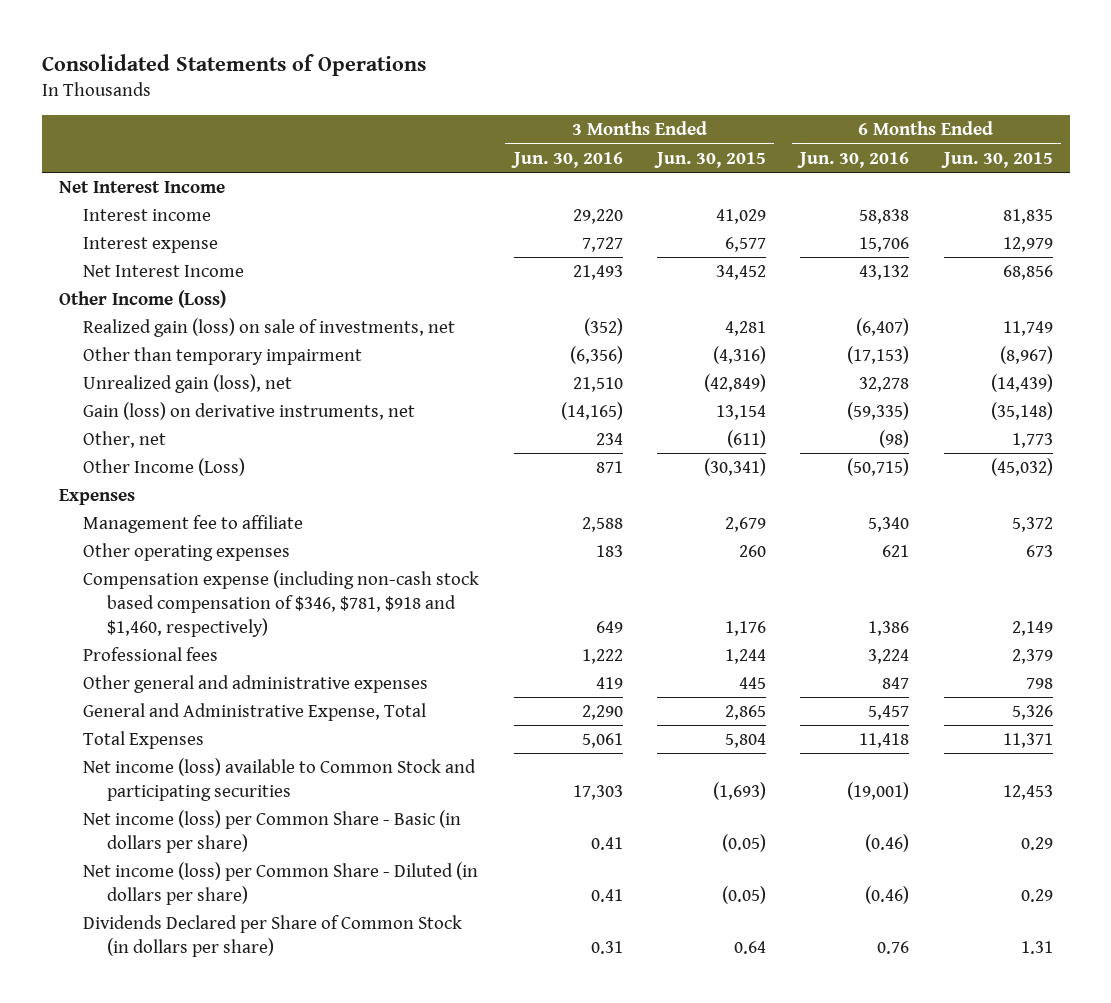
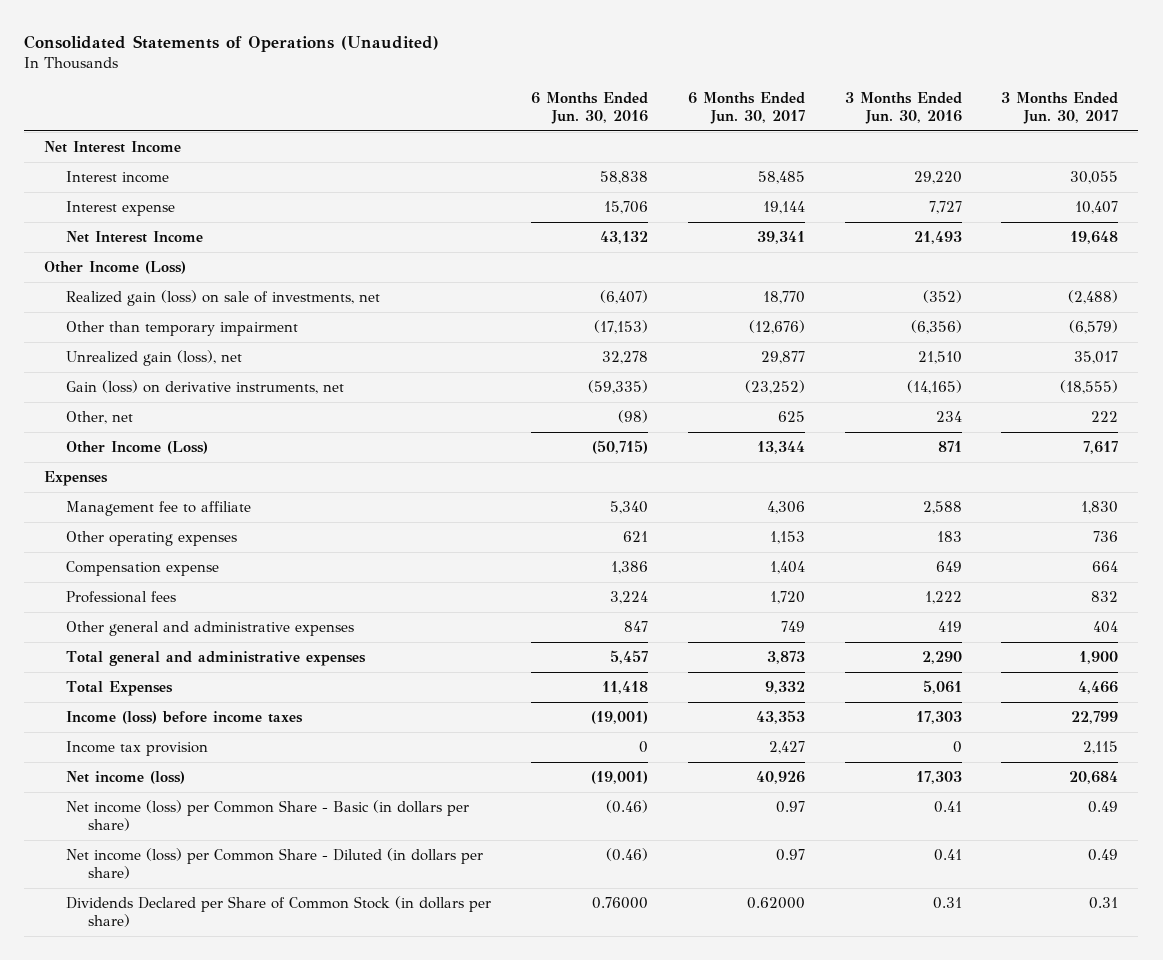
- Consolidated Statements of Operations
+ Consolidated Statements of Operations (Unaudited)
- | 3 Months Ended Jun. 30, 2016 | 3 Months Ended Jun. 30, 2015 | 6 Months Ended Jun. 30, 2016 | 6 Months Ended Jun. 30, 2015
+ | 6 Months Ended Jun. 30, 2016 | 6 Months Ended Jun. 30, 2017 | 3 Months Ended Jun. 30, 2016 | 3 Months Ended Jun. 30, 2017
- Compensation expense (including non-cash stock based compensation of $346, $781, $918 and $1,460, respectively) | 649 | 1,176 | 1,386 | 2,149
+ Compensation expense | 1,386 | 1,404 | 649 | 664
- General and Administrative Expense, Total | 2,290 | 2,865 | 5,457 | 5,326
+ Total general and administrative expenses | 5,457 | 3,873 | 2,290 | 1,900
- Net income (loss) available to Common Stock and participating securities | 17,303 | (1,693) | (19,001) | 12,453
+ Income (loss) before income taxes | (19,001) | 43,353 | 17,303 | 22,799
+ Income tax provision | 0 | 2,427 | 0 | 2,115
+ Net income (loss) | (19,001) | 40,926 | 17,303 | 20,684
- Dividends Declared per Share of Common Stock (in dollars per share) | 0.31 | 0.64 | 0.76 | 1.31
+ Dividends Declared per Share of Common Stock (in dollars per share) | 0.76000 | 0.62000 | 0.31 | 0.31

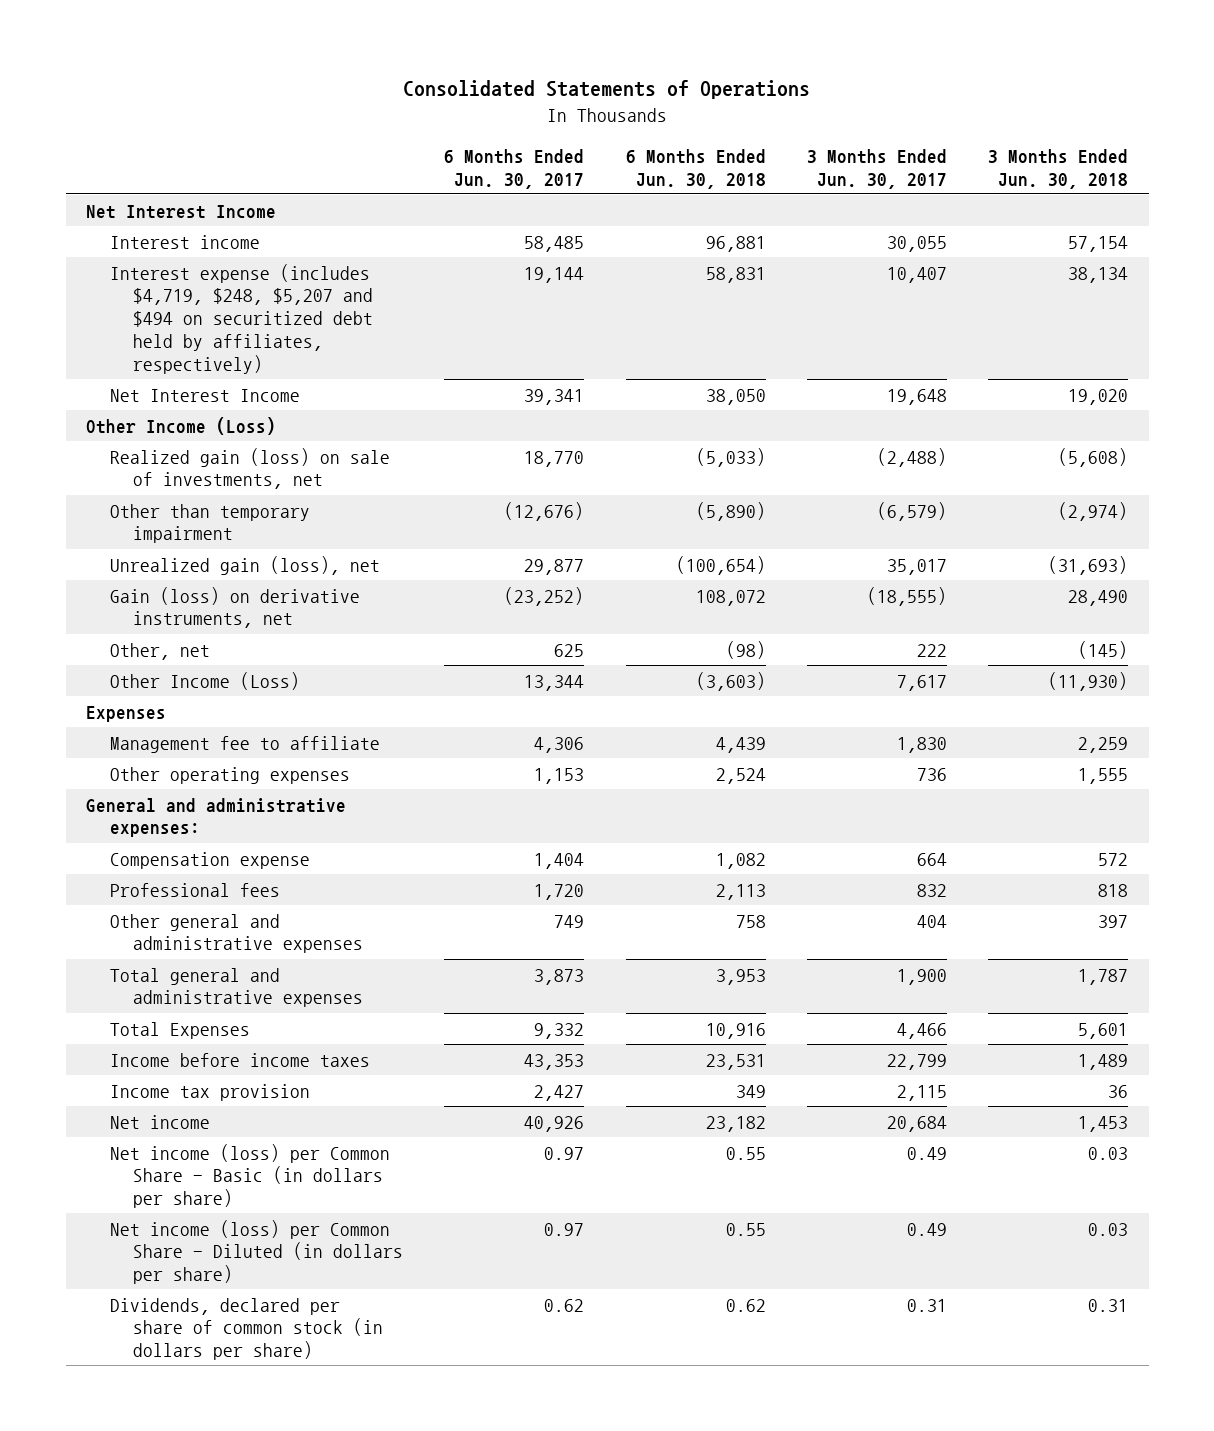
- Consolidated Statements of Operations (Unaudited)
+ Consolidated Statements of Operations
- | 6 Months Ended Jun. 30, 2016 | 6 Months Ended Jun. 30, 2017 | 3 Months Ended Jun. 30, 2016 | 3 Months Ended Jun. 30, 2017
+ | 6 Months Ended Jun. 30, 2017 | 6 Months Ended Jun. 30, 2018 | 3 Months Ended Jun. 30, 2017 | 3 Months Ended Jun. 30, 2018
- Interest expense | 15,706 | 19,144 | 7,727 | 10,407
+ Interest expense (includes $4,719, $248, $5,207 and $494 on securitized debt held by affiliates, respectively) | 19,144 | 58,831 | 10,407 | 38,134
+ General and administrative expenses:
- Income (loss) before income taxes | (19,001) | 43,353 | 17,303 | 22,799
+ Income before income taxes | 43,353 | 23,531 | 22,799 | 1,489
- Net income (loss) | (19,001) | 40,926 | 17,303 | 20,684
+ Net income | 40,926 | 23,182 | 20,684 | 1,453
- Dividends Declared per Share of Common Stock (in dollars per share) | 0.76000 | 0.62000 | 0.31 | 0.31
+ Dividends, declared per share of common stock (in dollars per share) | 0.62 | 0.62 | 0.31 | 0.31

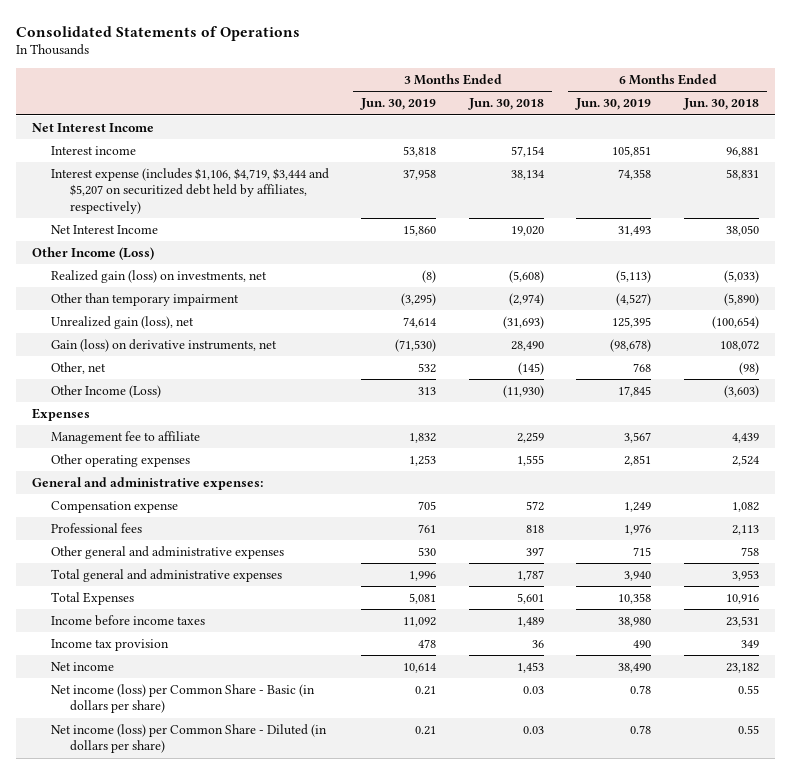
- | 6 Months Ended Jun. 30, 2017 | 6 Months Ended Jun. 30, 2018 | 3 Months Ended Jun. 30, 2017 | 3 Months Ended Jun. 30, 2018
+ | 3 Months Ended Jun. 30, 2019 | 3 Months Ended Jun. 30, 2018 | 6 Months Ended Jun. 30, 2019 | 6 Months Ended Jun. 30, 2018
- Interest expense (includes $4,719, $248, $5,207 and $494 on securitized debt held by affiliates, respectively) | 19,144 | 58,831 | 10,407 | 38,134
+ Interest expense (includes $1,106, $4,719, $3,444 and $5,207 on securitized debt held by affiliates, respectively) | 37,958 | 38,134 | 74,358 | 58,831
- Realized gain (loss) on sale of investments, net | 18,770 | (5,033) | (2,488) | (5,608)
+ Realized gain (loss) on investments, net | (8) | (5,608) | (5,113) | (5,033)
- Dividends, declared per share of common stock (in dollars per share) | 0.62 | 0.62 | 0.31 | 0.31

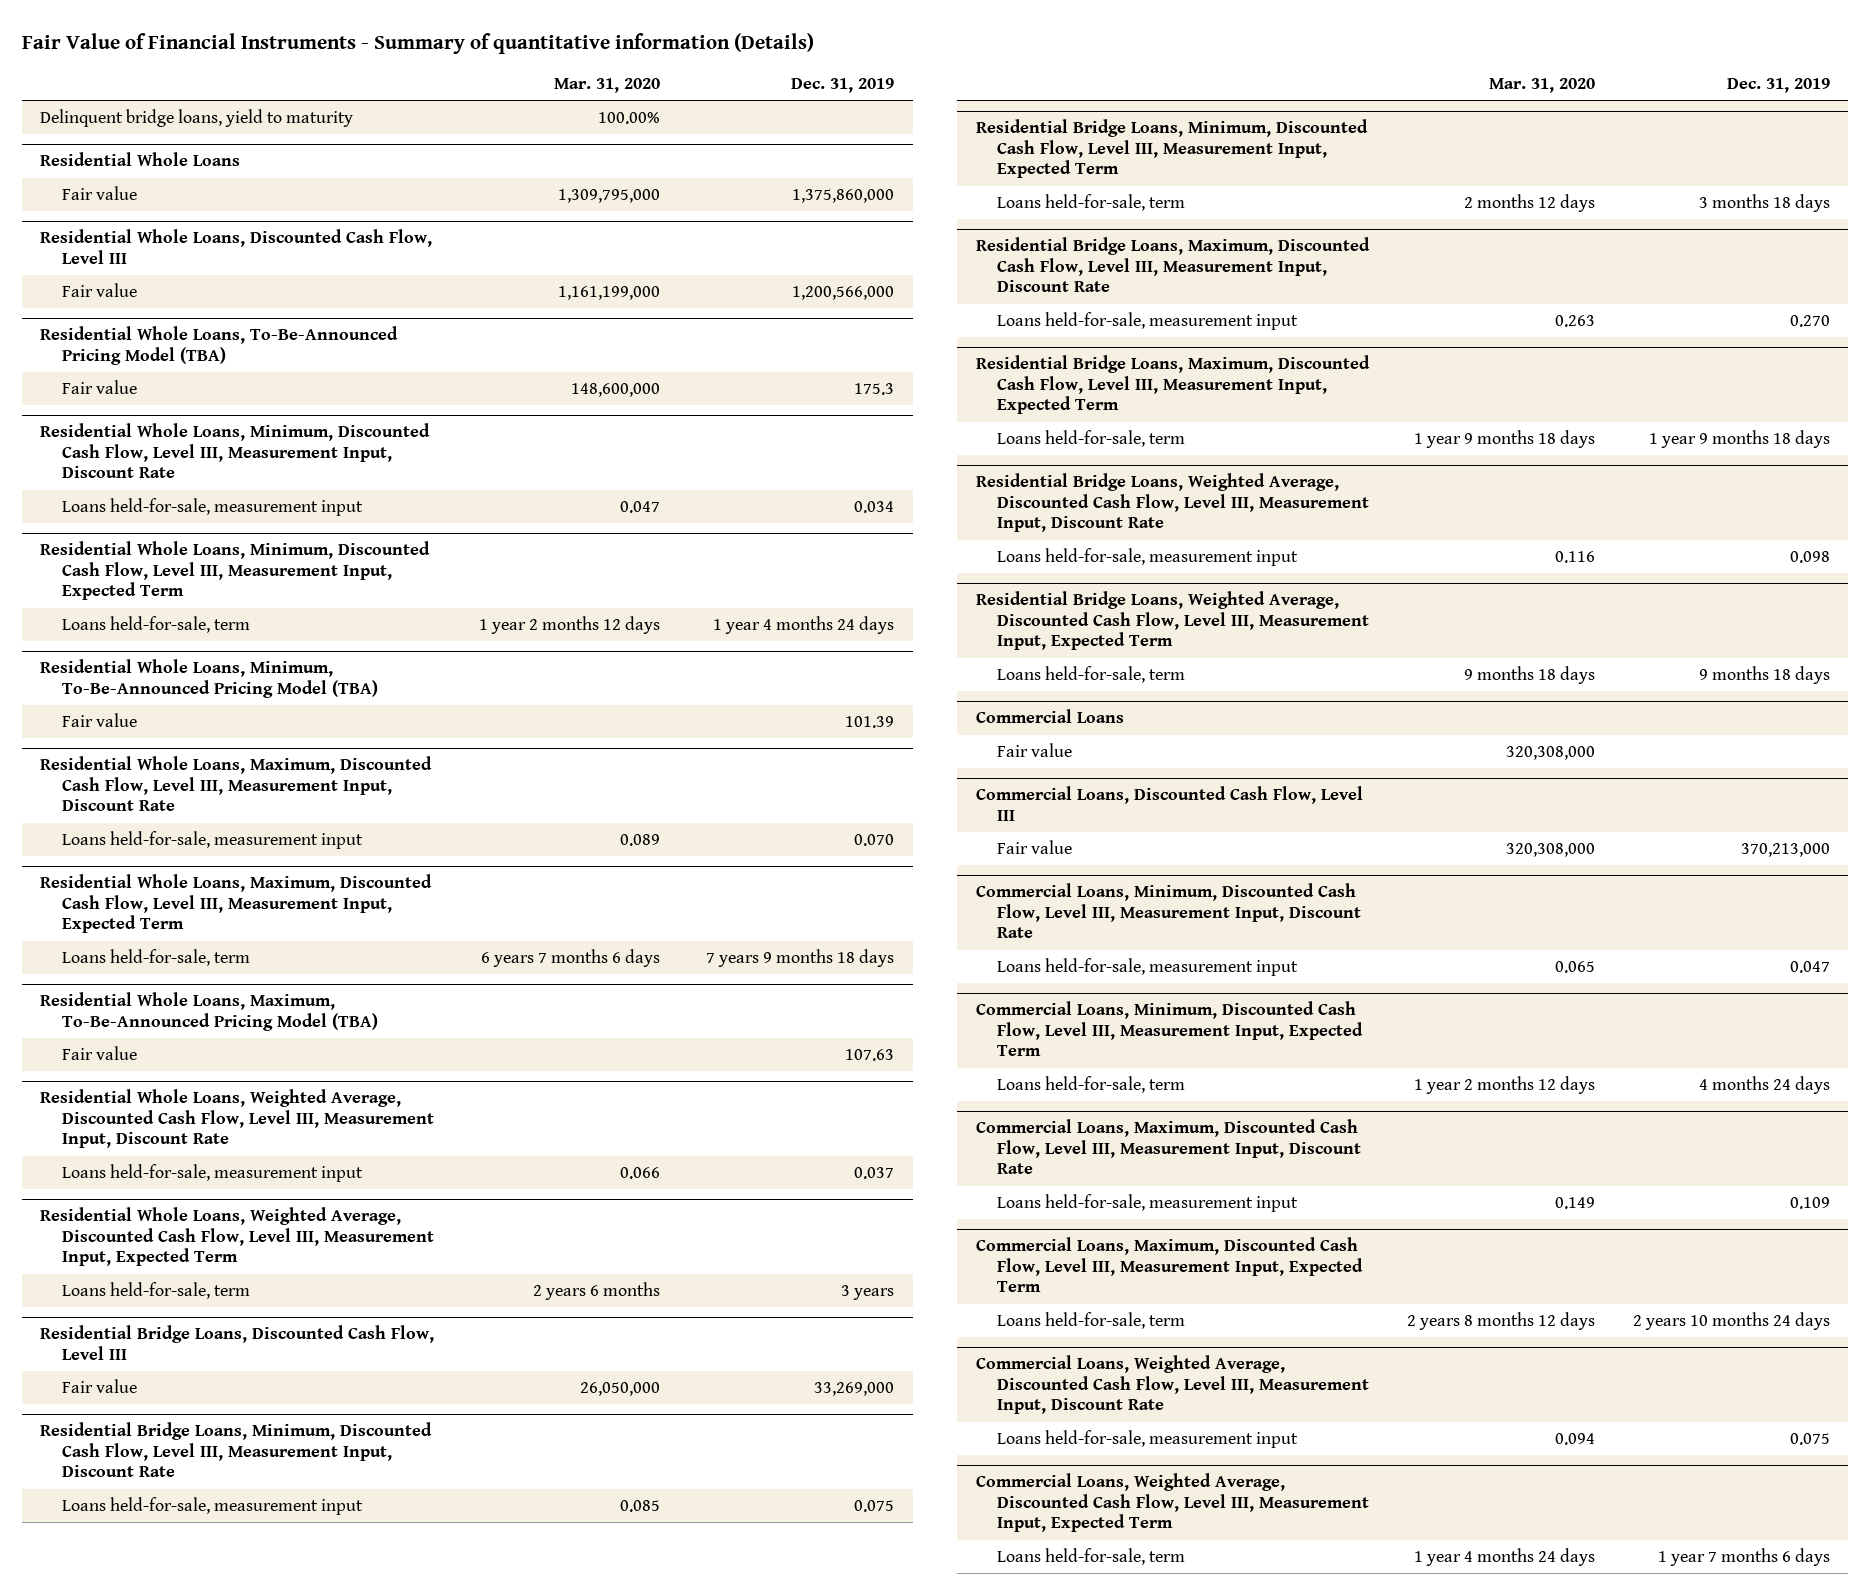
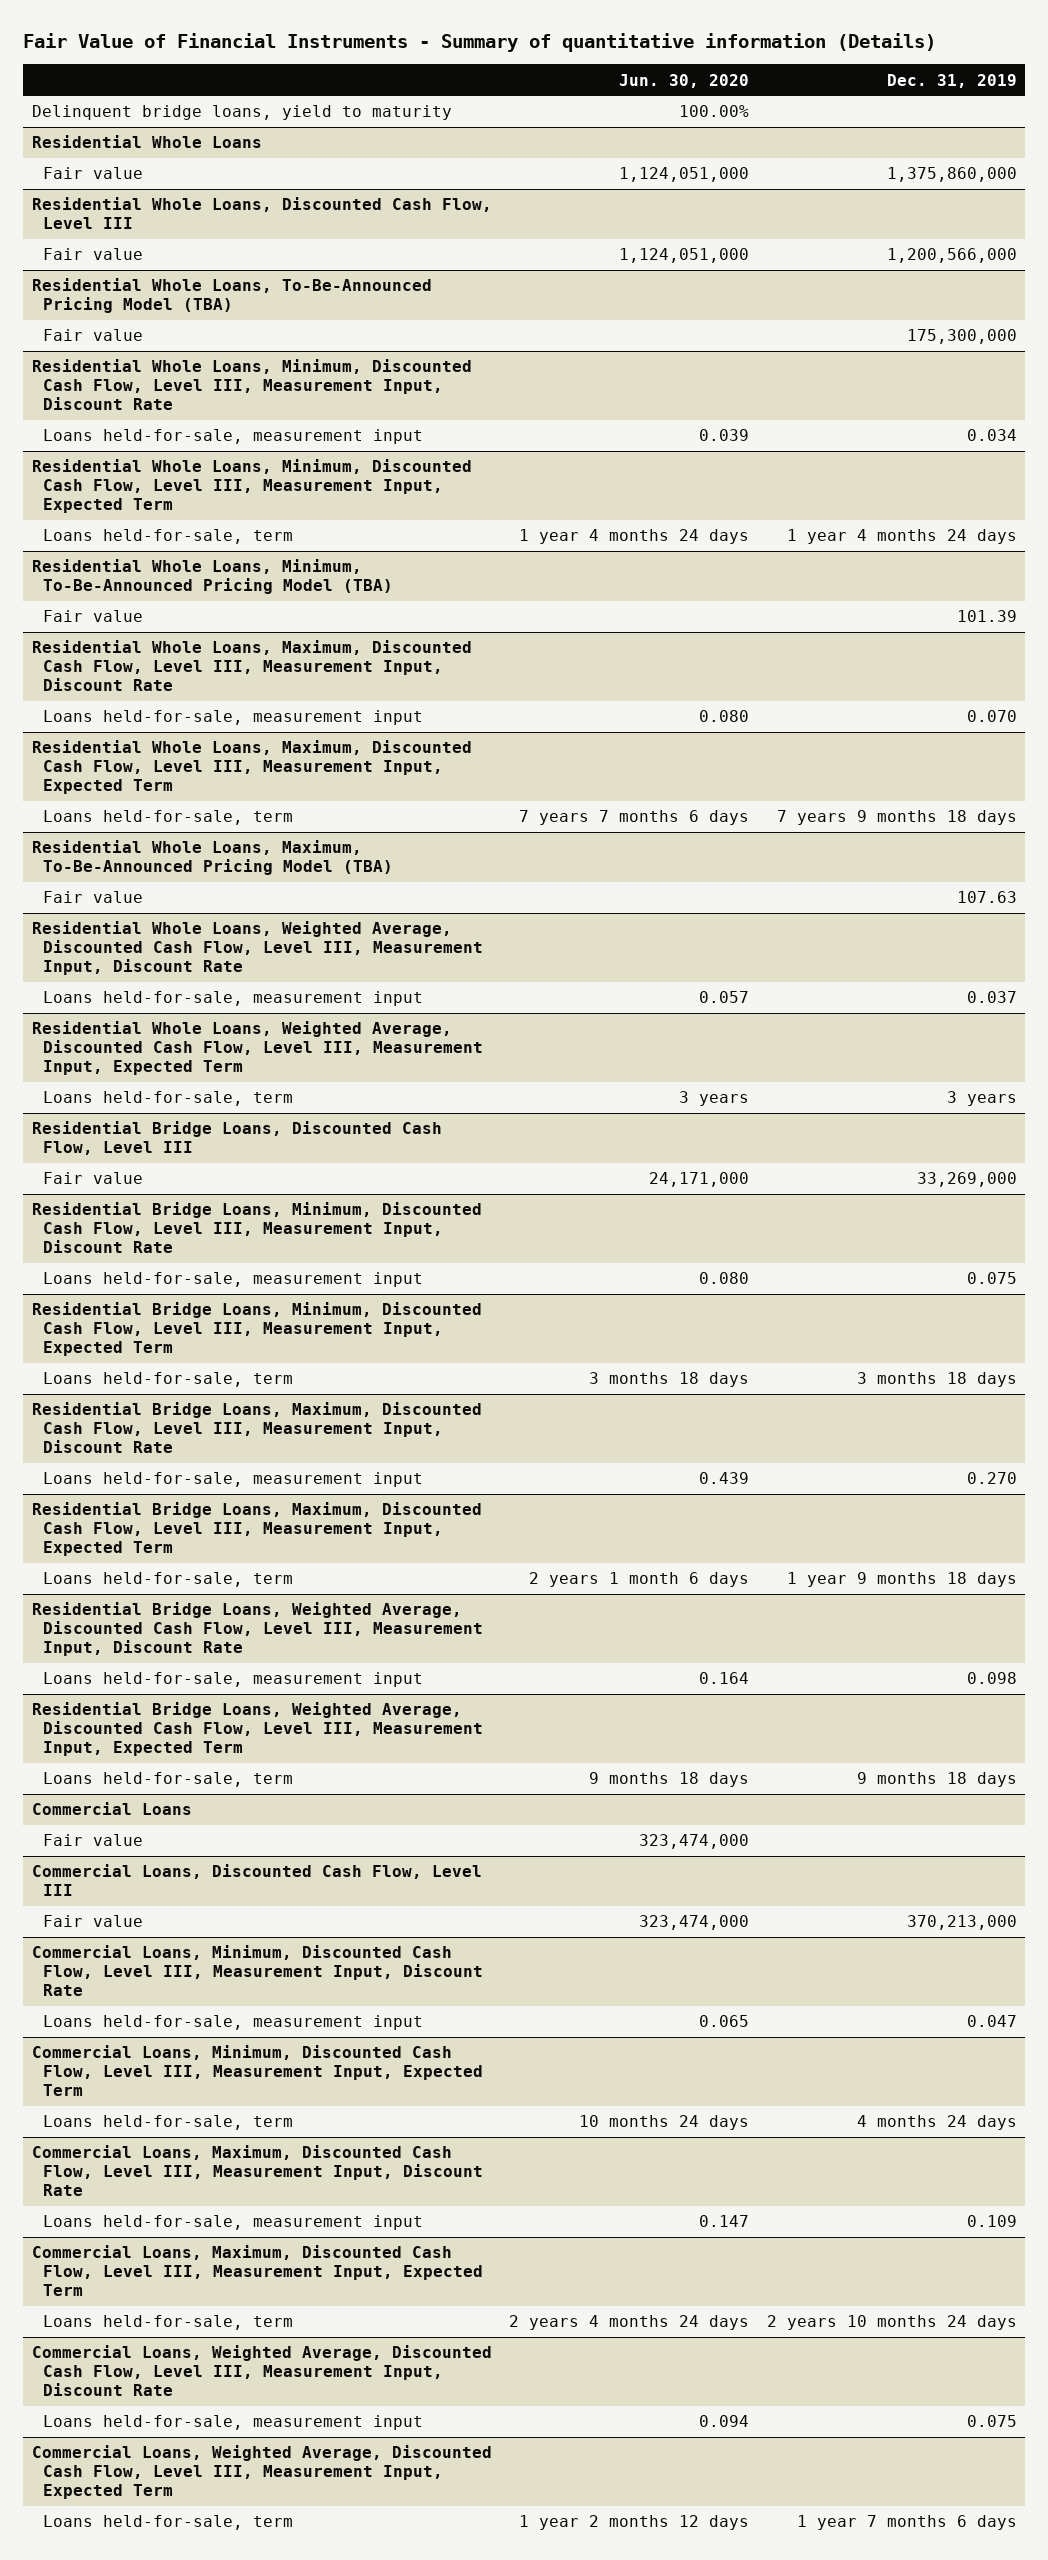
- | Mar. 31, 2020 | Dec. 31, 2019
+ | Jun. 30, 2020 | Dec. 31, 2019
@ Residential Whole Loans, To-Be-Announced Pricing Model (TBA)
- Fair value | 148,600,000 | 175.3
+ Fair value | | 175,300,000

